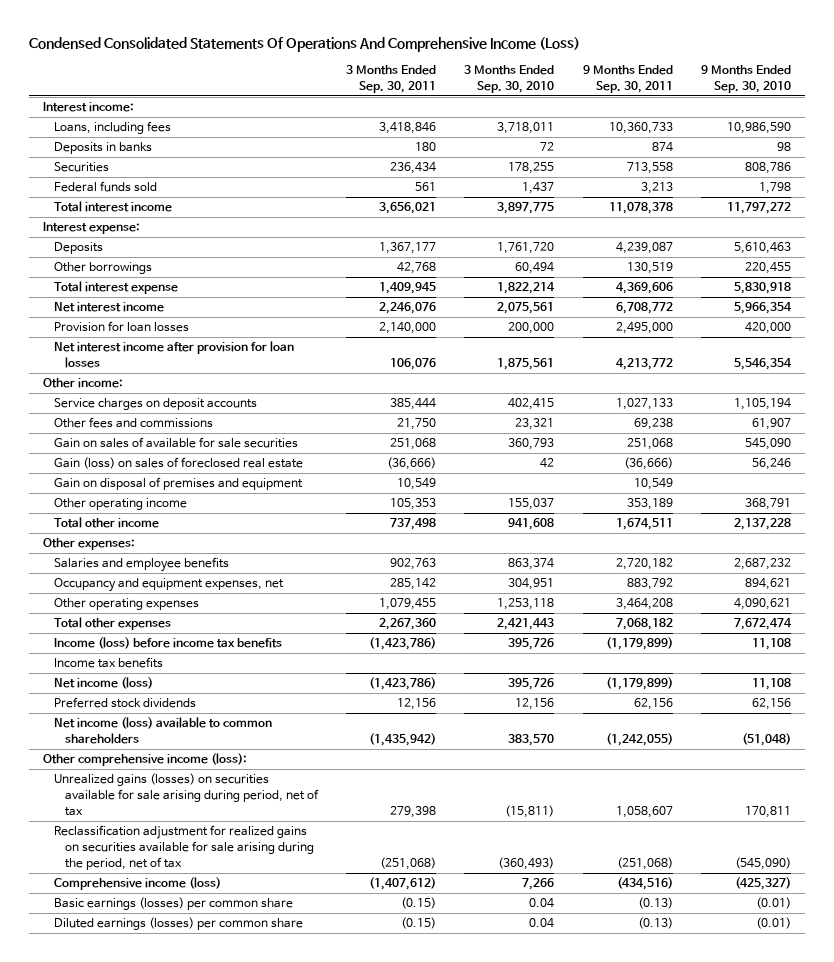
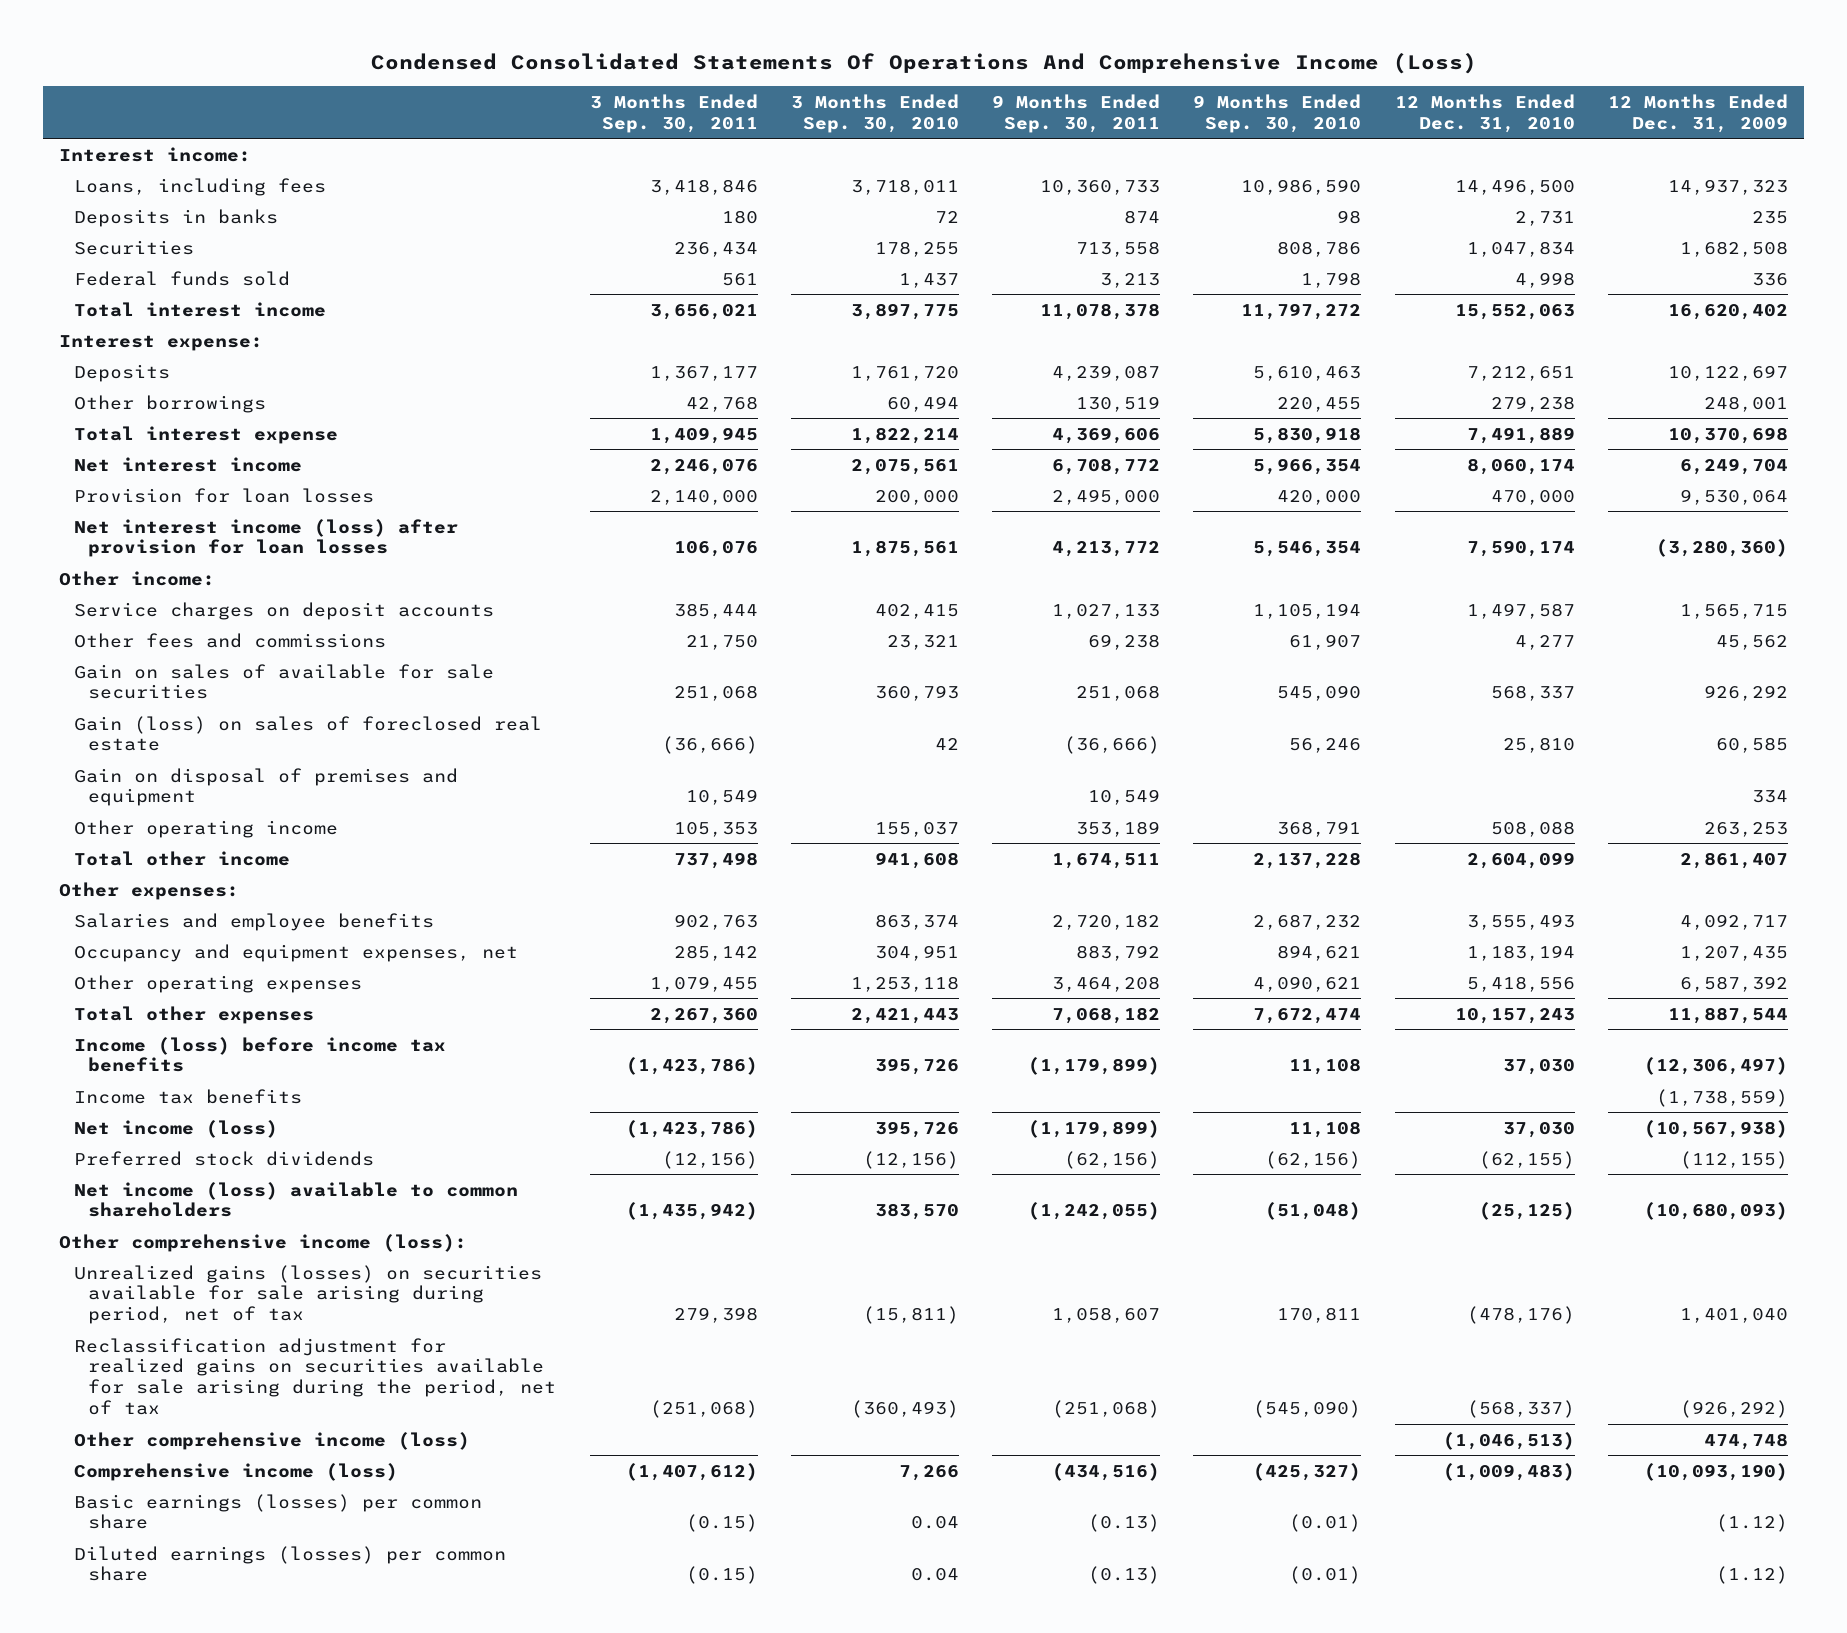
- | 3 Months Ended Sep. 30, 2011 | 3 Months Ended Sep. 30, 2010 | 9 Months Ended Sep. 30, 2011 | 9 Months Ended Sep. 30, 2010
+ | 3 Months Ended Sep. 30, 2011 | 3 Months Ended Sep. 30, 2010 | 9 Months Ended Sep. 30, 2011 | 9 Months Ended Sep. 30, 2010 | 12 Months Ended Dec. 31, 2010 | 12 Months Ended Dec. 31, 2009
- Net interest income after provision for loan losses | 106,076 | 1,875,561 | 4,213,772 | 5,546,354
+ Net interest income (loss) after provision for loan losses | 106,076 | 1,875,561 | 4,213,772 | 5,546,354 | 7,590,174 | (3,280,360)
- Preferred stock dividends | 12,156 | 12,156 | 62,156 | 62,156
+ Preferred stock dividends | (12,156) | (12,156) | (62,156) | (62,156) | (62,155) | (112,155)
+ Other comprehensive income (loss) | | | | | (1,046,513) | 474,748

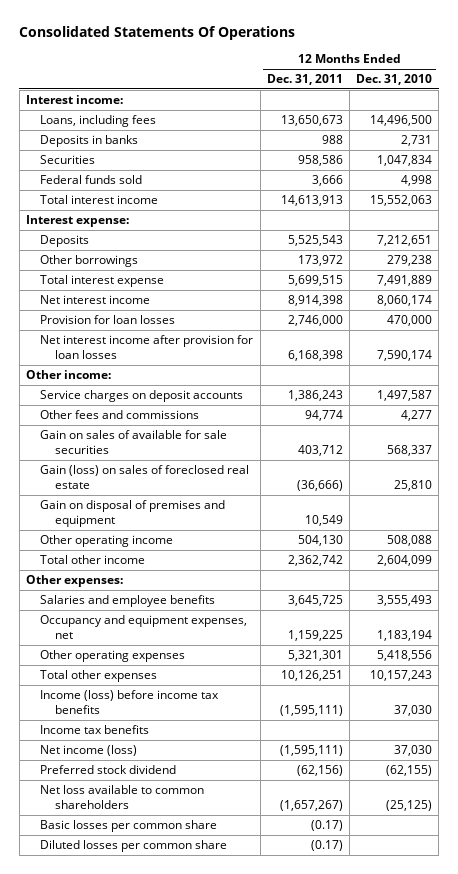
- Condensed Consolidated Statements Of Operations And Comprehensive Income (Loss)
+ Consolidated Statements Of Operations
- | 3 Months Ended Sep. 30, 2011 | 3 Months Ended Sep. 30, 2010 | 9 Months Ended Sep. 30, 2011 | 9 Months Ended Sep. 30, 2010 | 12 Months Ended Dec. 31, 2010 | 12 Months Ended Dec. 31, 2009
+ | 12 Months Ended Dec. 31, 2011 | 12 Months Ended Dec. 31, 2010
- Net interest income (loss) after provision for loan losses | 106,076 | 1,875,561 | 4,213,772 | 5,546,354 | 7,590,174 | (3,280,360)
+ Net interest income after provision for loan losses | 6,168,398 | 7,590,174
- Preferred stock dividends | (12,156) | (12,156) | (62,156) | (62,156) | (62,155) | (112,155)
- Net income (loss) available to common shareholders | (1,435,942) | 383,570 | (1,242,055) | (51,048) | (25,125) | (10,680,093)
- Other comprehensive income (loss):
- Unrealized gains (losses) on securities available for sale arising during period, net of tax | 279,398 | (15,811) | 1,058,607 | 170,811 | (478,176) | 1,401,040
- Reclassification adjustment for realized gains on securities available for sale arising during the period, net of tax | (251,068) | (360,493) | (251,068) | (545,090) | (568,337) | (926,292)
- Other comprehensive income (loss) | | | | | (1,046,513) | 474,748
- Comprehensive income (loss) | (1,407,612) | 7,266 | (434,516) | (425,327) | (1,009,483) | (10,093,190)
- Basic earnings (losses) per common share | (0.15) | 0.04 | (0.13) | (0.01) | | (1.12)
- Diluted earnings (losses) per common share | (0.15) | 0.04 | (0.13) | (0.01) | | (1.12)
+ Preferred stock dividend | (62,156) | (62,155)
+ Net loss available to common shareholders | (1,657,267) | (25,125)
+ Basic losses per common share | (0.17) |
+ Diluted losses per common share | (0.17) |

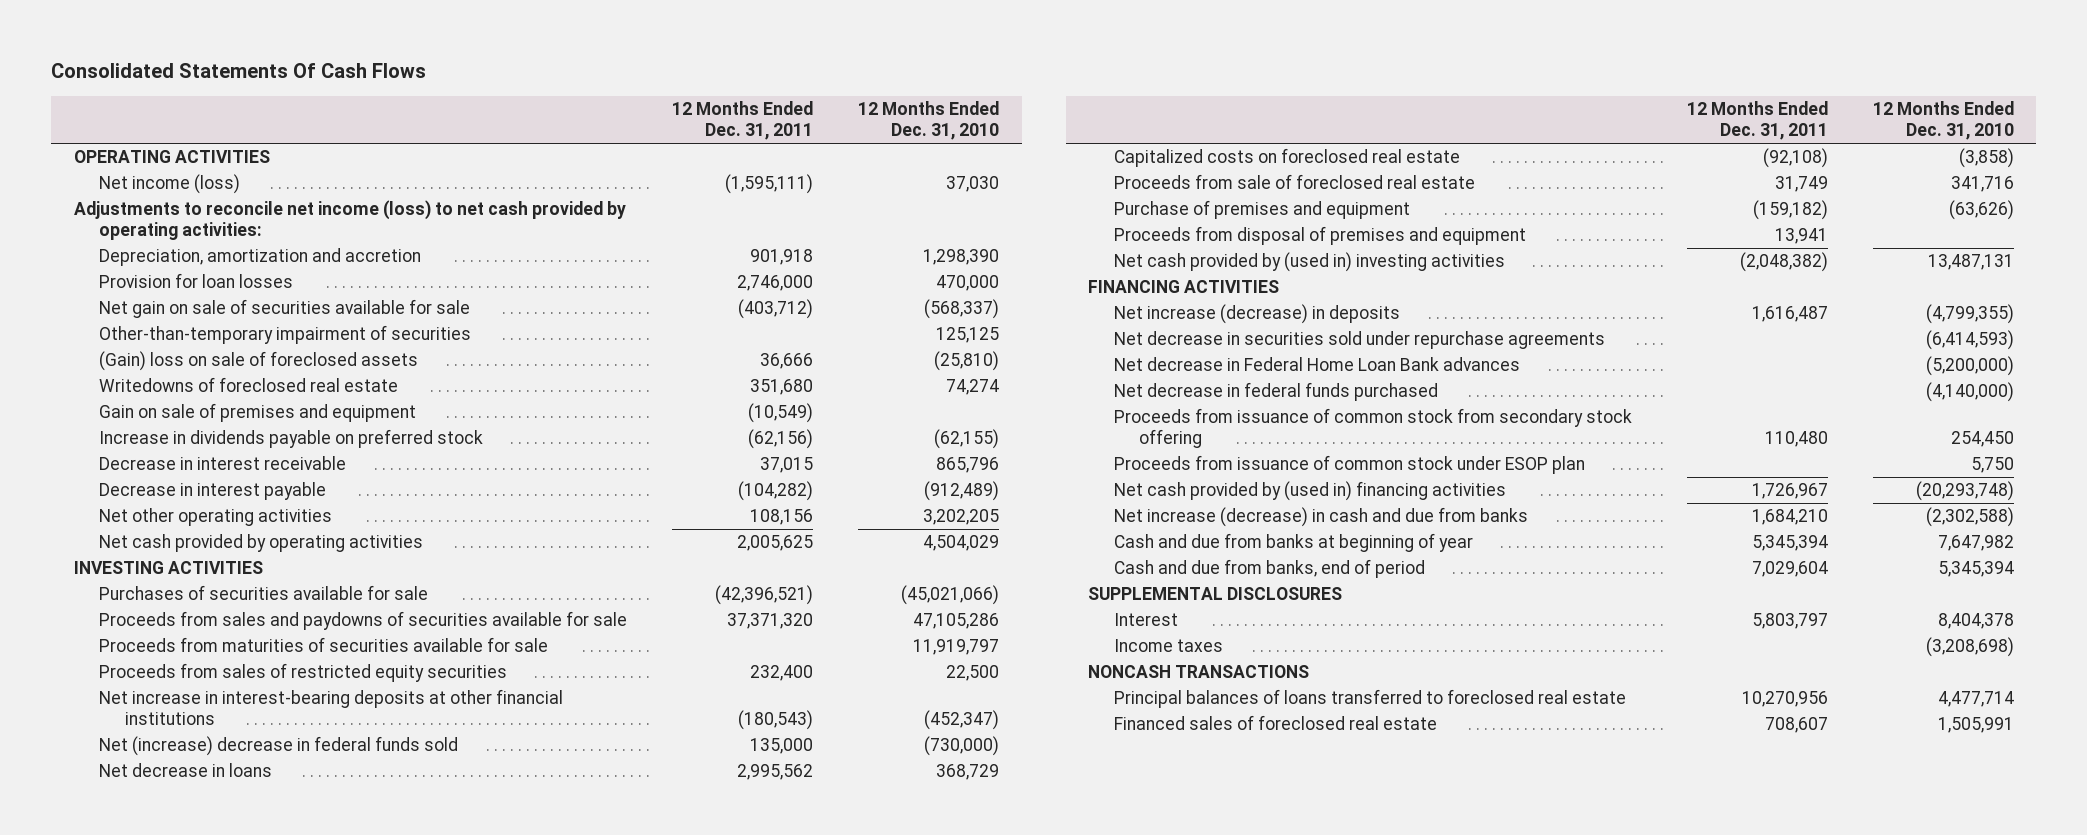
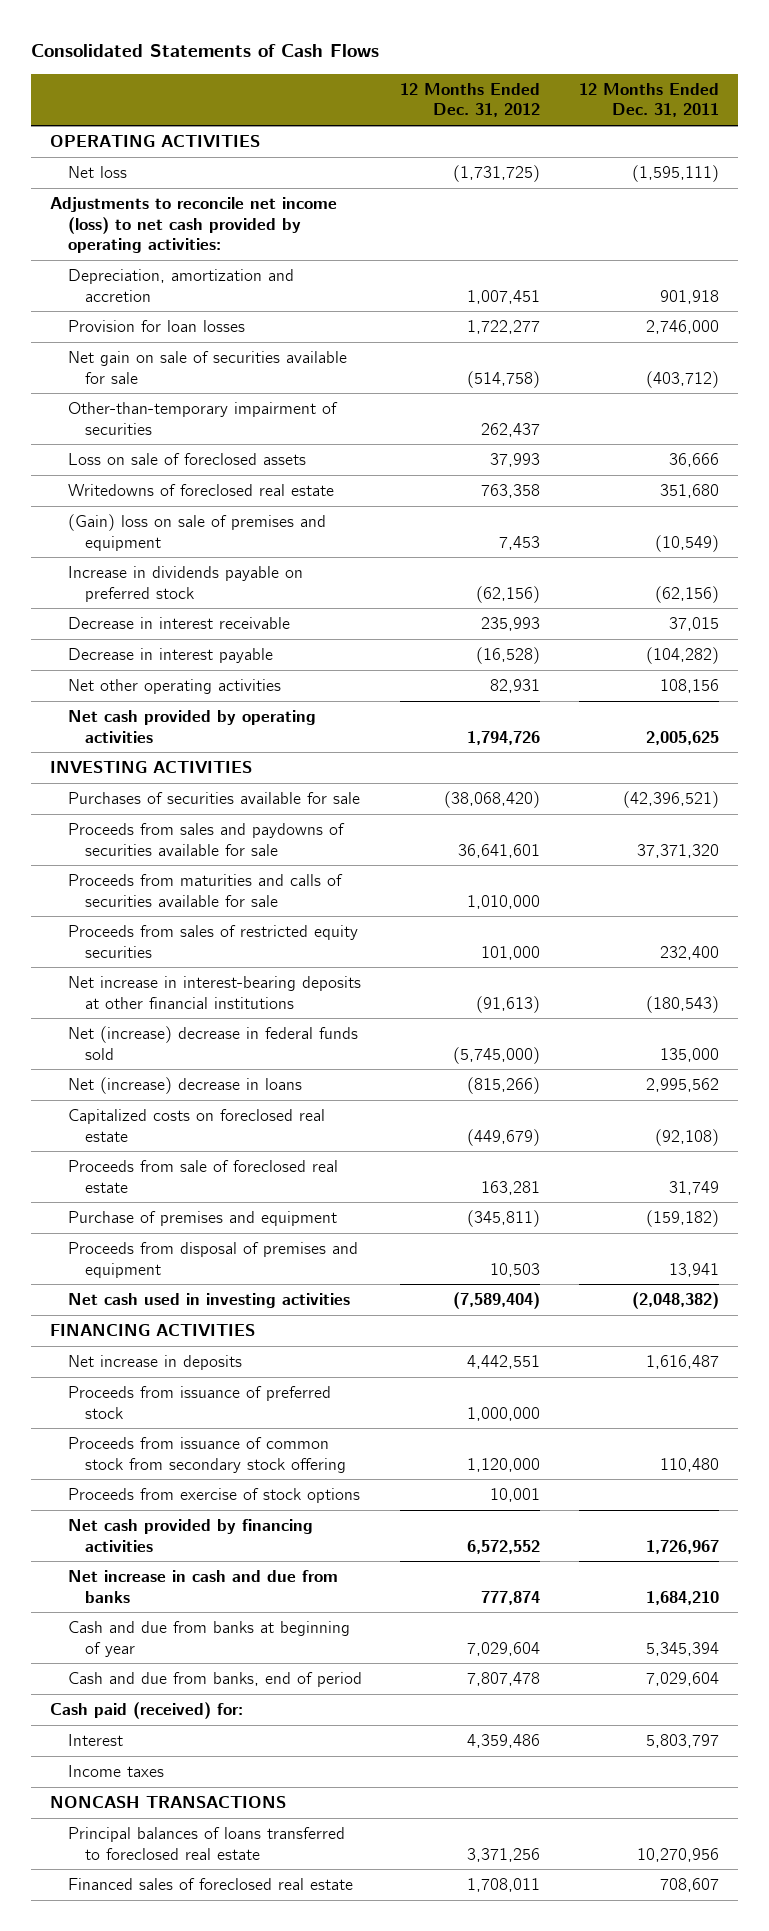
- Consolidated Statements Of Cash Flows
+ Consolidated Statements of Cash Flows
- | 12 Months Ended Dec. 31, 2011 | 12 Months Ended Dec. 31, 2010
+ | 12 Months Ended Dec. 31, 2012 | 12 Months Ended Dec. 31, 2011
- Net income (loss) | (1,595,111) | 37,030
+ Net loss | (1,731,725) | (1,595,111)
- (Gain) loss on sale of foreclosed assets | 36,666 | (25,810)
+ Loss on sale of foreclosed assets | 37,993 | 36,666
- Gain on sale of premises and equipment | (10,549) |
+ (Gain) loss on sale of premises and equipment | 7,453 | (10,549)
- Proceeds from maturities of securities available for sale | | 11,919,797
+ Proceeds from maturities and calls of securities available for sale | 1,010,000 |
- Net decrease in loans | 2,995,562 | 368,729
+ Net (increase) decrease in loans | (815,266) | 2,995,562
- Net cash provided by (used in) investing activities | (2,048,382) | 13,487,131
+ Net cash used in investing activities | (7,589,404) | (2,048,382)
- Net increase (decrease) in deposits | 1,616,487 | (4,799,355)
- Net decrease in securities sold under repurchase agreements | | (6,414,593)
- Net decrease in Federal Home Loan Bank advances | | (5,200,000)
- Net decrease in federal funds purchased | | (4,140,000)
+ Net increase in deposits | 4,442,551 | 1,616,487
+ Proceeds from issuance of preferred stock | 1,000,000 |
- Proceeds from issuance of common stock under ESOP plan | | 5,750
- Net cash provided by (used in) financing activities | 1,726,967 | (20,293,748)
- Net increase (decrease) in cash and due from banks | 1,684,210 | (2,302,588)
+ Proceeds from exercise of stock options | 10,001 |
+ Net cash provided by financing activities | 6,572,552 | 1,726,967
+ Net increase in cash and due from banks | 777,874 | 1,684,210
- SUPPLEMENTAL DISCLOSURES
+ Cash paid (received) for:

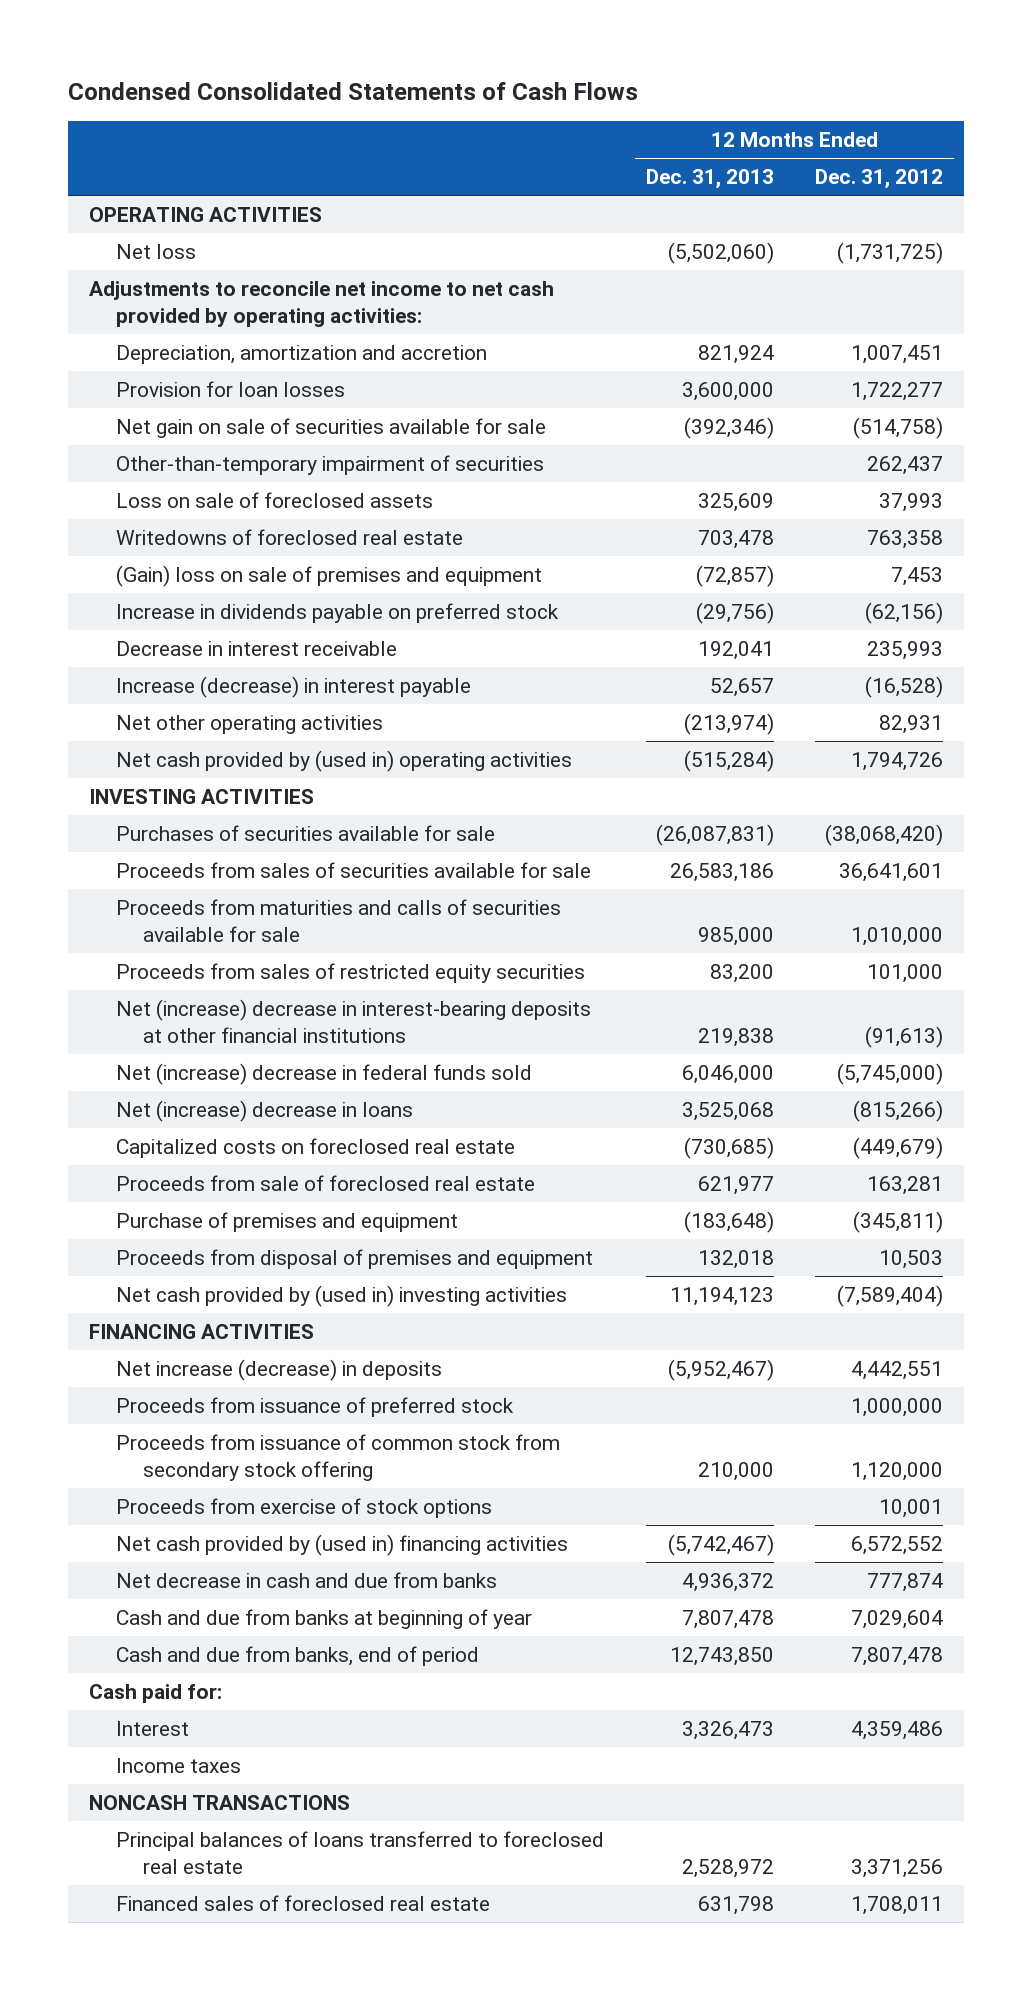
- Consolidated Statements of Cash Flows
+ Condensed Consolidated Statements of Cash Flows
- | 12 Months Ended Dec. 31, 2012 | 12 Months Ended Dec. 31, 2011
+ | 12 Months Ended Dec. 31, 2013 | 12 Months Ended Dec. 31, 2012
- Adjustments to reconcile net income (loss) to net cash provided by operating activities:
+ Adjustments to reconcile net income to net cash provided by operating activities:
- Decrease in interest payable | (16,528) | (104,282)
+ Increase (decrease) in interest payable | 52,657 | (16,528)
- Net cash provided by operating activities | 1,794,726 | 2,005,625
+ Net cash provided by (used in) operating activities | (515,284) | 1,794,726
- Proceeds from sales and paydowns of securities available for sale | 36,641,601 | 37,371,320
+ Proceeds from sales of securities available for sale | 26,583,186 | 36,641,601
- Net increase in interest-bearing deposits at other financial institutions | (91,613) | (180,543)
+ Net (increase) decrease in interest-bearing deposits at other financial institutions | 219,838 | (91,613)
- Net cash used in investing activities | (7,589,404) | (2,048,382)
+ Net cash provided by (used in) investing activities | 11,194,123 | (7,589,404)
- Net increase in deposits | 4,442,551 | 1,616,487
+ Net increase (decrease) in deposits | (5,952,467) | 4,442,551
- Net cash provided by financing activities | 6,572,552 | 1,726,967
- Net increase in cash and due from banks | 777,874 | 1,684,210
+ Net cash provided by (used in) financing activities | (5,742,467) | 6,572,552
+ Net decrease in cash and due from banks | 4,936,372 | 777,874
- Cash paid (received) for:
+ Cash paid for:

